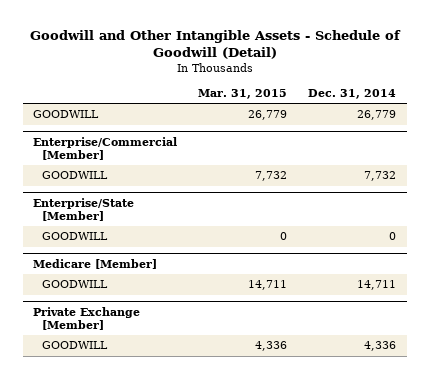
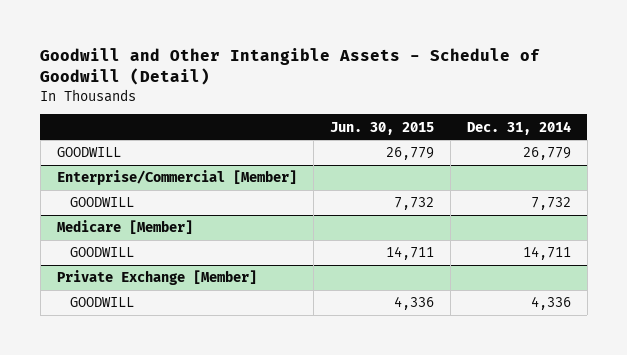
- | Mar. 31, 2015 | Dec. 31, 2014
+ | Jun. 30, 2015 | Dec. 31, 2014
- Enterprise/State [Member]
- GOODWILL | 0 | 0

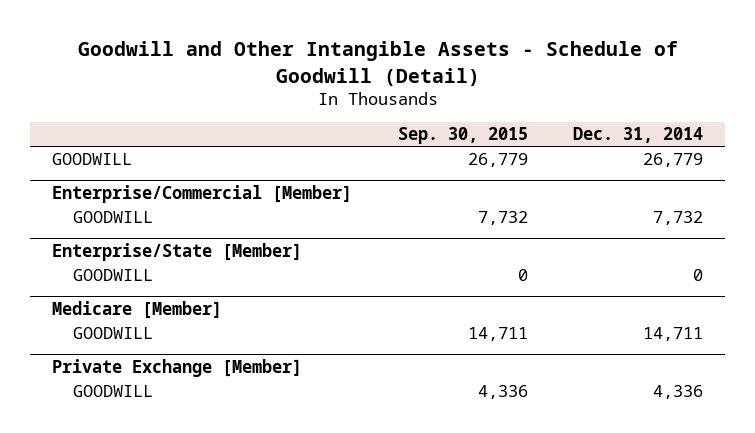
- | Jun. 30, 2015 | Dec. 31, 2014
+ | Sep. 30, 2015 | Dec. 31, 2014
+ Enterprise/State [Member]
+ GOODWILL | 0 | 0

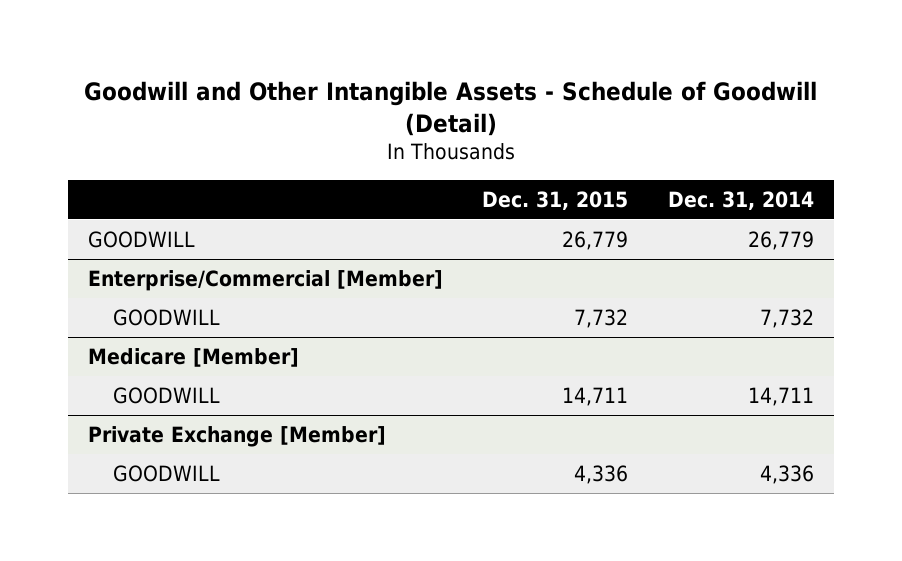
- | Sep. 30, 2015 | Dec. 31, 2014
+ | Dec. 31, 2015 | Dec. 31, 2014
- Enterprise/State [Member]
- GOODWILL | 0 | 0

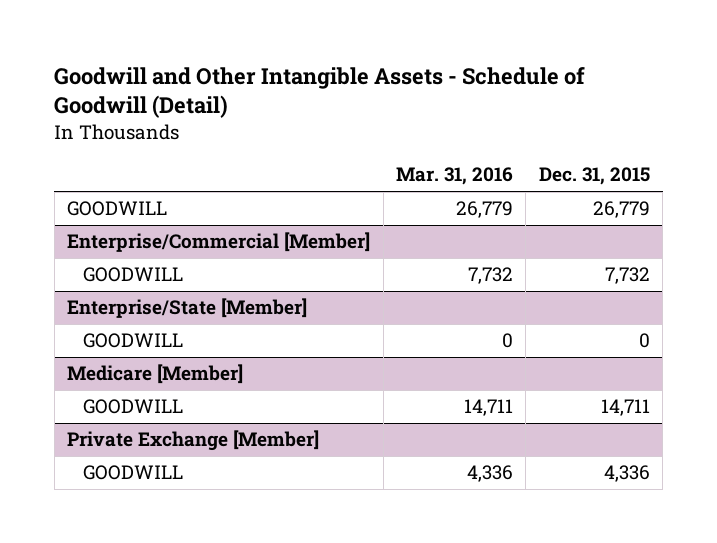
- | Dec. 31, 2015 | Dec. 31, 2014
+ | Mar. 31, 2016 | Dec. 31, 2015
+ Enterprise/State [Member]
+ GOODWILL | 0 | 0

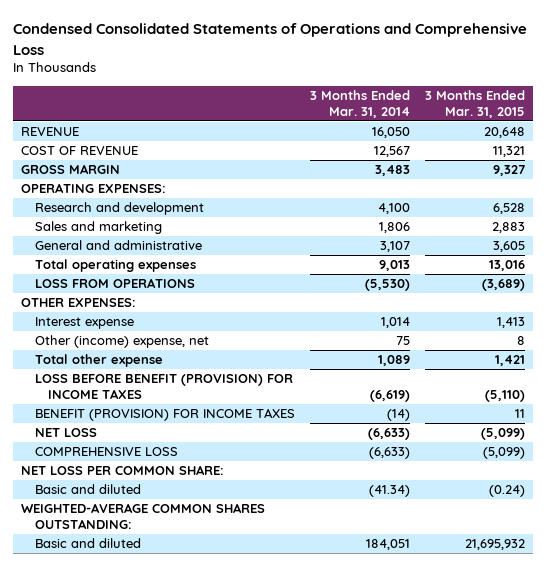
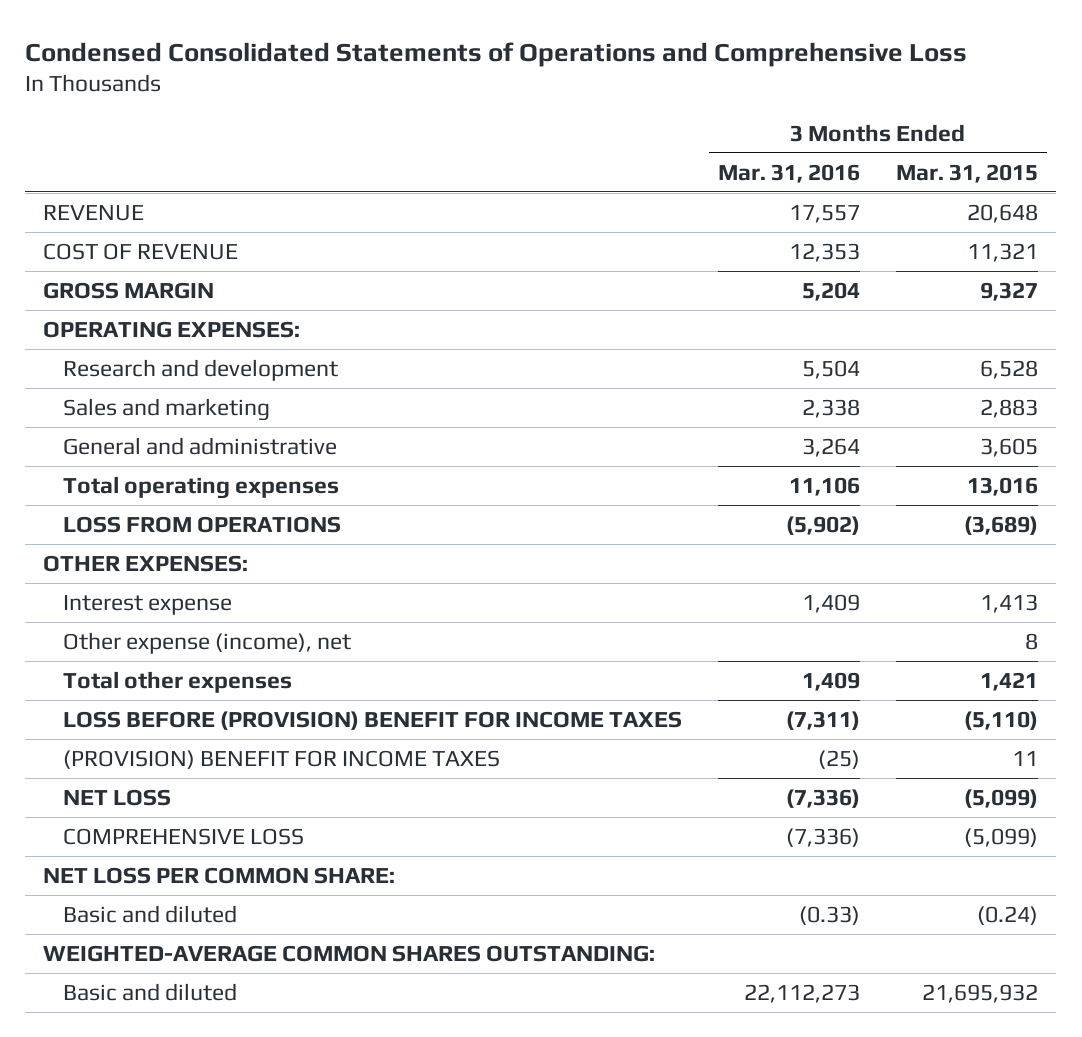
- | 3 Months Ended Mar. 31, 2014 | 3 Months Ended Mar. 31, 2015
+ | 3 Months Ended Mar. 31, 2016 | 3 Months Ended Mar. 31, 2015
- Other (income) expense, net | 75 | 8
- Total other expense | 1,089 | 1,421
- LOSS BEFORE BENEFIT (PROVISION) FOR INCOME TAXES | (6,619) | (5,110)
- BENEFIT (PROVISION) FOR INCOME TAXES | (14) | 11
+ Other expense (income), net | | 8
+ Total other expenses | 1,409 | 1,421
+ LOSS BEFORE (PROVISION) BENEFIT FOR INCOME TAXES | (7,311) | (5,110)
+ (PROVISION) BENEFIT FOR INCOME TAXES | (25) | 11

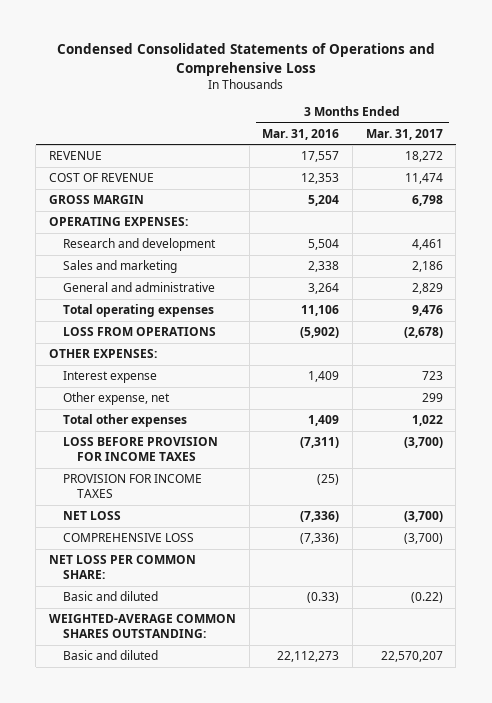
- | 3 Months Ended Mar. 31, 2016 | 3 Months Ended Mar. 31, 2015
+ | 3 Months Ended Mar. 31, 2016 | 3 Months Ended Mar. 31, 2017
- Other expense (income), net | | 8
+ Other expense, net | | 299
- LOSS BEFORE (PROVISION) BENEFIT FOR INCOME TAXES | (7,311) | (5,110)
- (PROVISION) BENEFIT FOR INCOME TAXES | (25) | 11
+ LOSS BEFORE PROVISION FOR INCOME TAXES | (7,311) | (3,700)
+ PROVISION FOR INCOME TAXES | (25) |

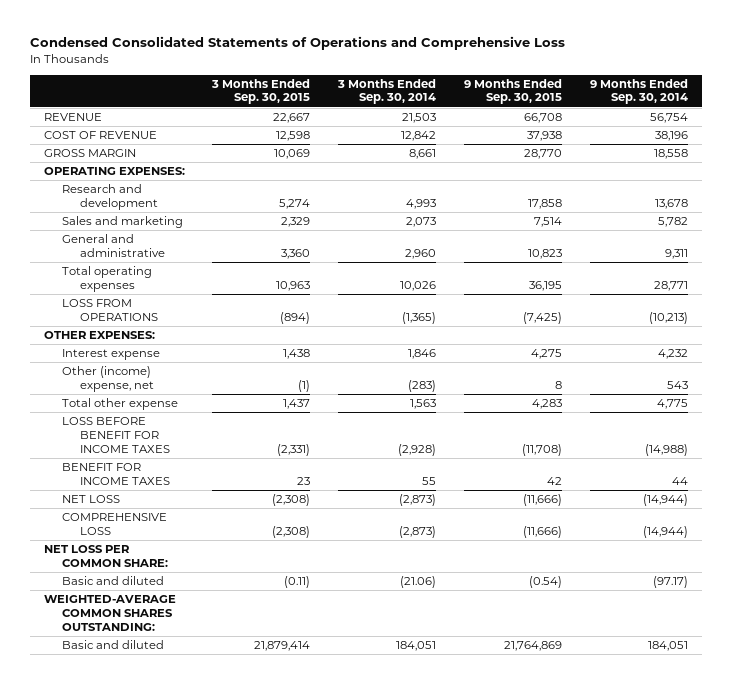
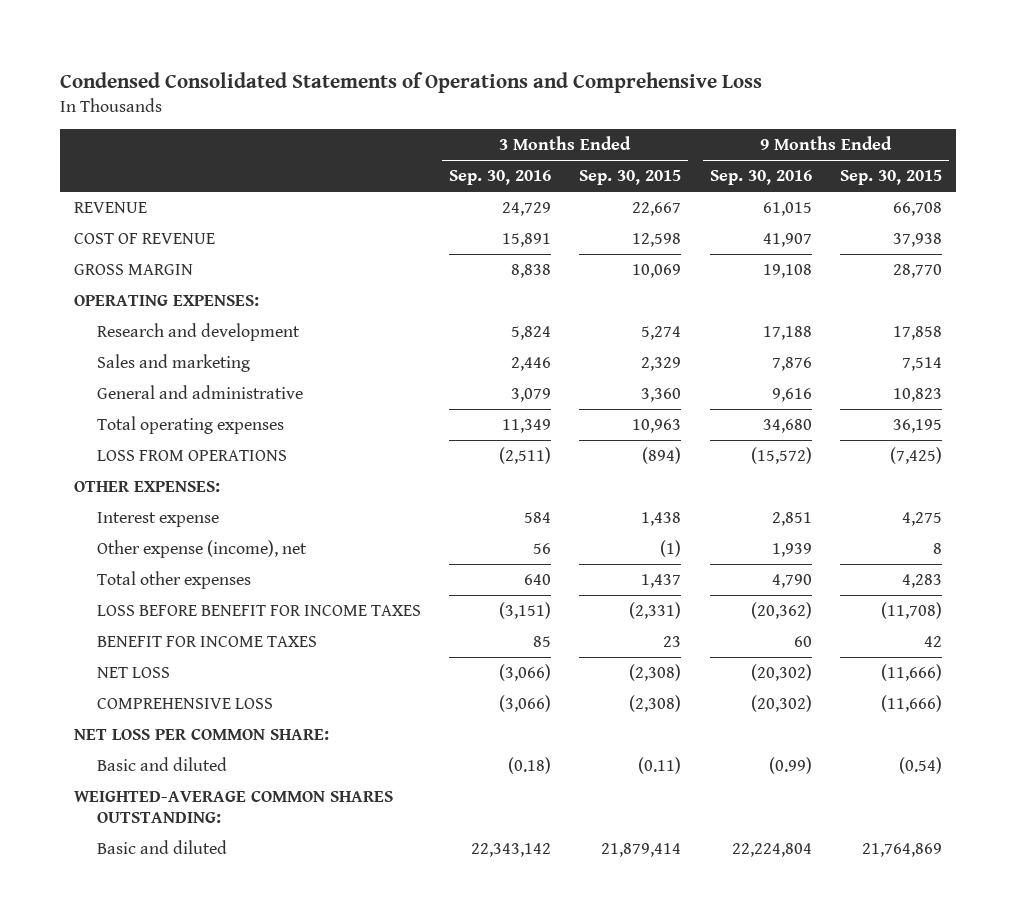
- | 3 Months Ended Sep. 30, 2015 | 3 Months Ended Sep. 30, 2014 | 9 Months Ended Sep. 30, 2015 | 9 Months Ended Sep. 30, 2014
+ | 3 Months Ended Sep. 30, 2016 | 3 Months Ended Sep. 30, 2015 | 9 Months Ended Sep. 30, 2016 | 9 Months Ended Sep. 30, 2015
- Other (income) expense, net | (1) | (283) | 8 | 543
- Total other expense | 1,437 | 1,563 | 4,283 | 4,775
+ Other expense (income), net | 56 | (1) | 1,939 | 8
+ Total other expenses | 640 | 1,437 | 4,790 | 4,283

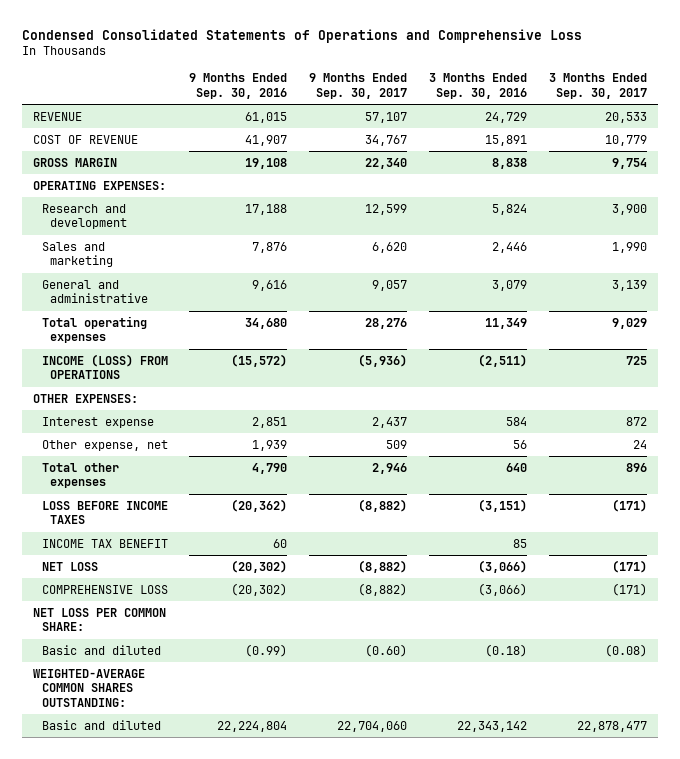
- | 3 Months Ended Sep. 30, 2016 | 3 Months Ended Sep. 30, 2015 | 9 Months Ended Sep. 30, 2016 | 9 Months Ended Sep. 30, 2015
+ | 9 Months Ended Sep. 30, 2016 | 9 Months Ended Sep. 30, 2017 | 3 Months Ended Sep. 30, 2016 | 3 Months Ended Sep. 30, 2017
- LOSS FROM OPERATIONS | (2,511) | (894) | (15,572) | (7,425)
+ INCOME (LOSS) FROM OPERATIONS | (15,572) | (5,936) | (2,511) | 725
- Other expense (income), net | 56 | (1) | 1,939 | 8
+ Other expense, net | 1,939 | 509 | 56 | 24
- LOSS BEFORE BENEFIT FOR INCOME TAXES | (3,151) | (2,331) | (20,362) | (11,708)
- BENEFIT FOR INCOME TAXES | 85 | 23 | 60 | 42
+ LOSS BEFORE INCOME TAXES | (20,362) | (8,882) | (3,151) | (171)
+ INCOME TAX BENEFIT | 60 | | 85 |

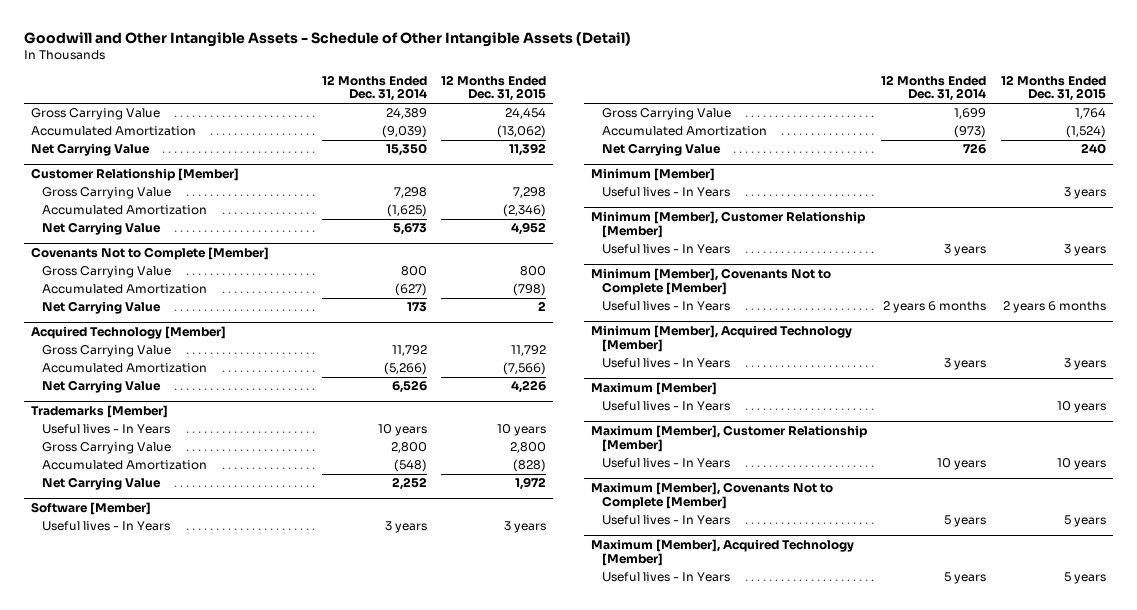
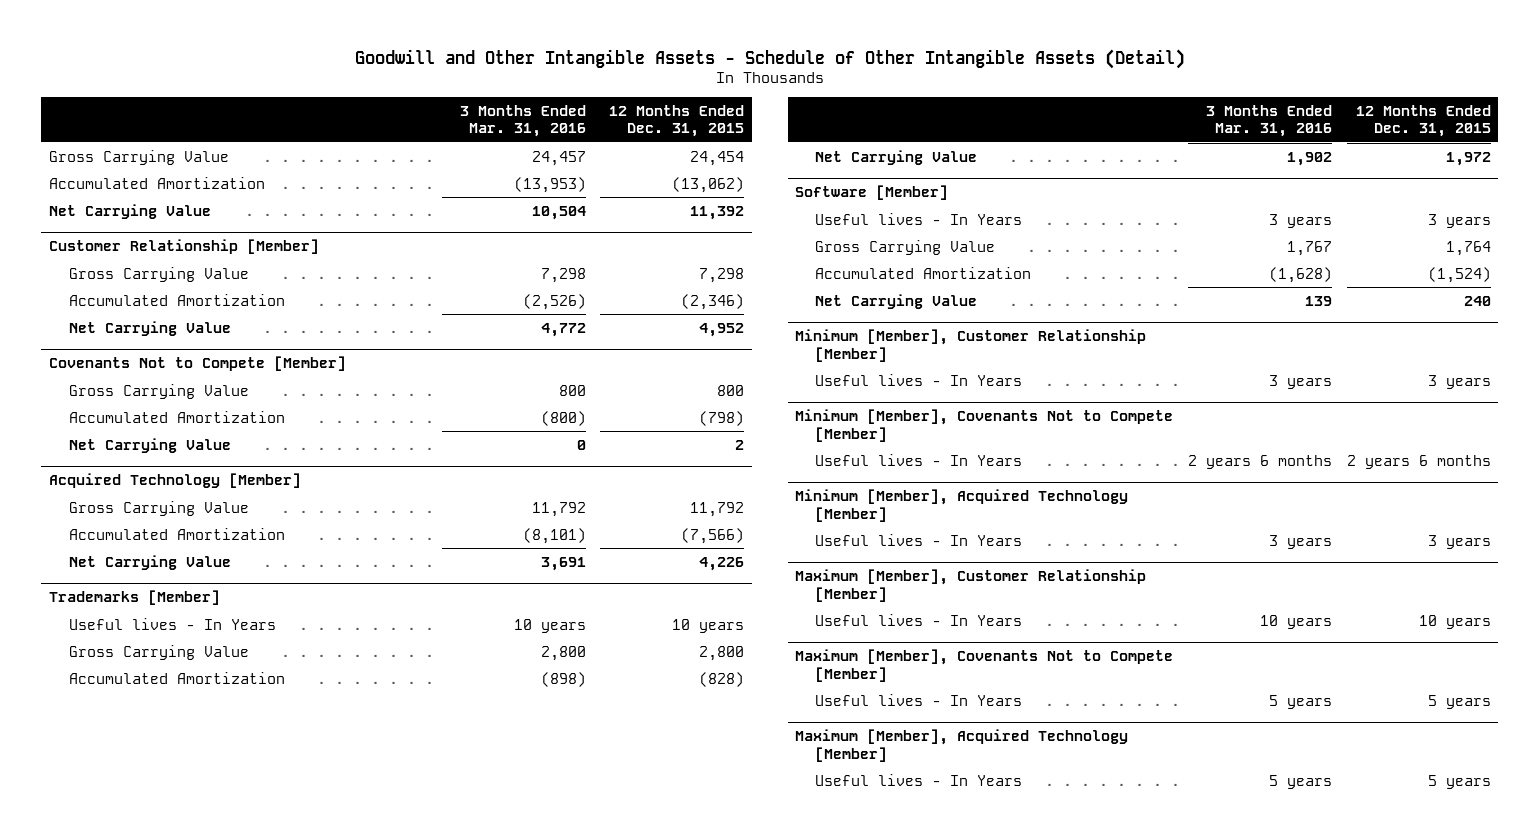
- | 12 Months Ended Dec. 31, 2014 | 12 Months Ended Dec. 31, 2015
+ | 3 Months Ended Mar. 31, 2016 | 12 Months Ended Dec. 31, 2015
- Covenants Not to Complete [Member]
+ Covenants Not to Compete [Member]
- Minimum [Member]
- Useful lives - In Years | | 3 years
- Minimum [Member], Covenants Not to Complete [Member]
+ Minimum [Member], Covenants Not to Compete [Member]
- Maximum [Member]
- Useful lives - In Years | | 10 years
- Maximum [Member], Covenants Not to Complete [Member]
+ Maximum [Member], Covenants Not to Compete [Member]

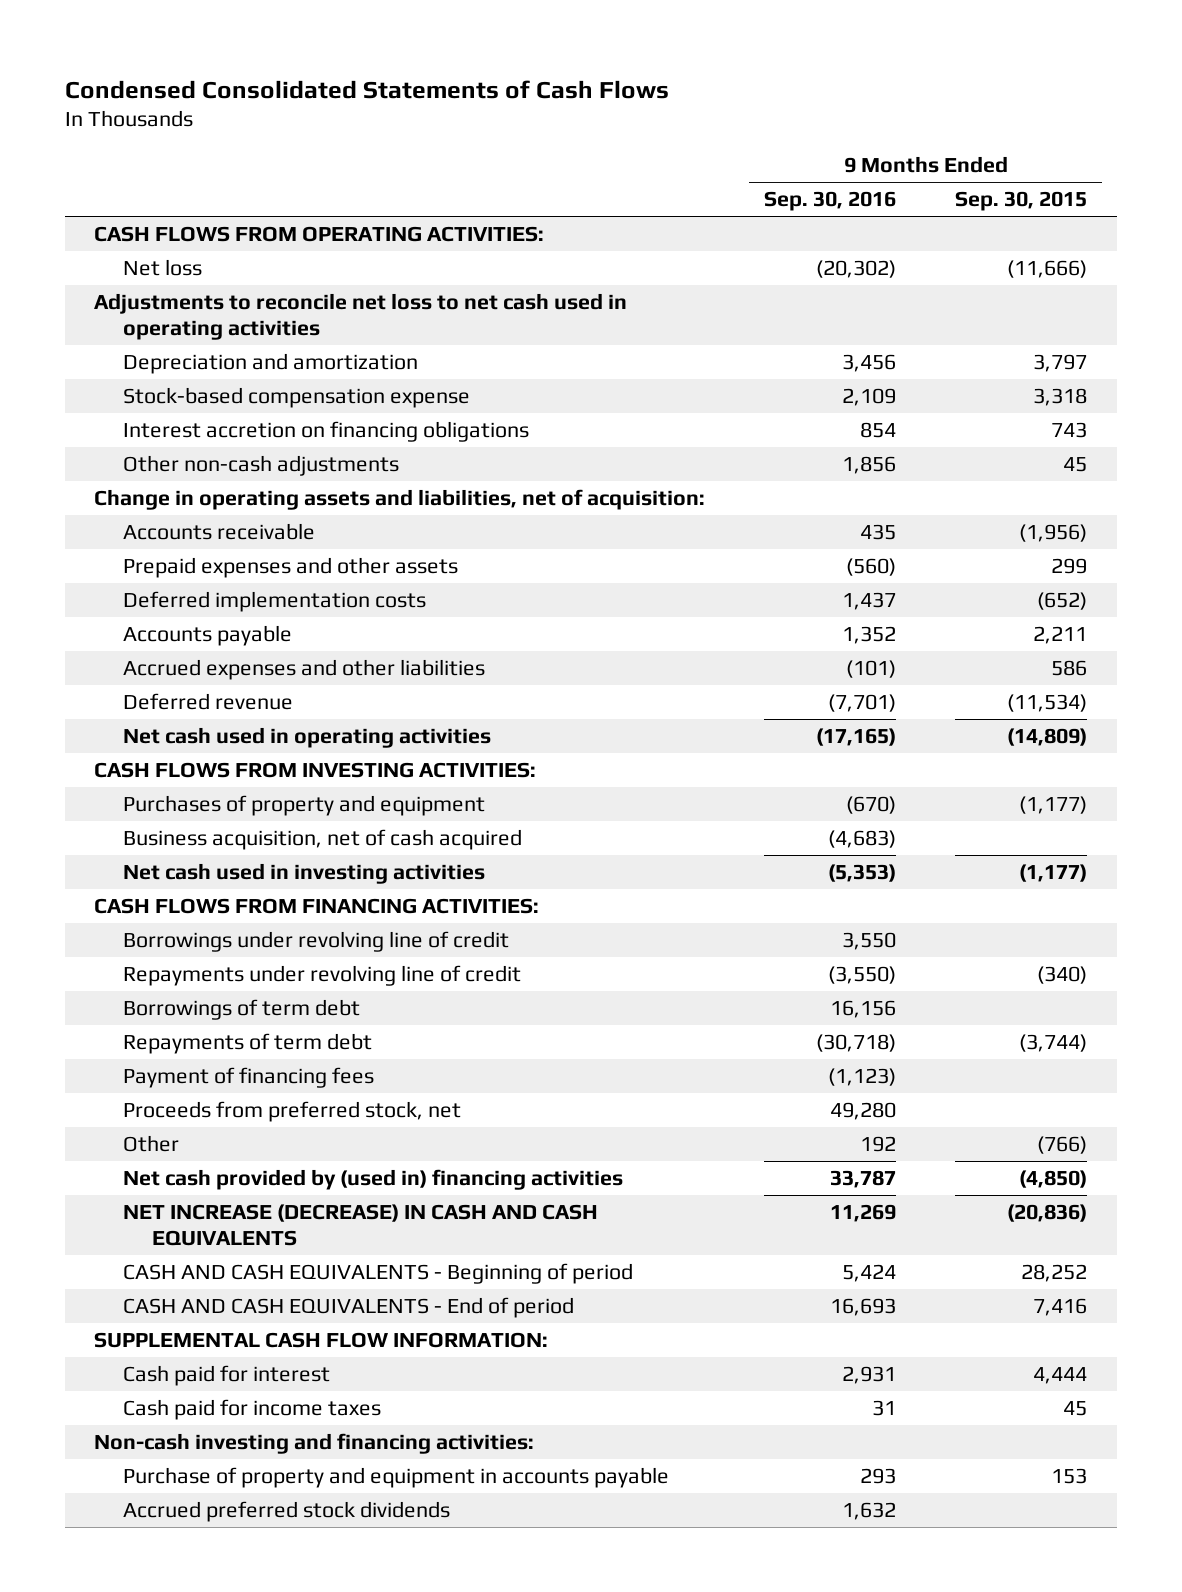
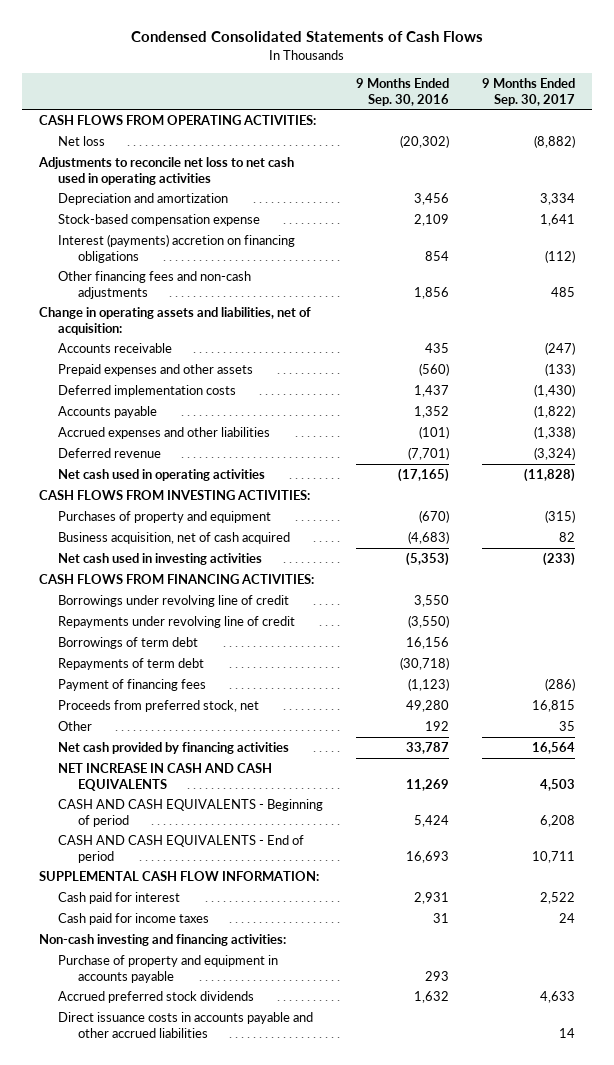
- | 9 Months Ended Sep. 30, 2016 | 9 Months Ended Sep. 30, 2015
+ | 9 Months Ended Sep. 30, 2016 | 9 Months Ended Sep. 30, 2017
- Interest accretion on financing obligations | 854 | 743
- Other non-cash adjustments | 1,856 | 45
+ Interest (payments) accretion on financing obligations | 854 | (112)
+ Other financing fees and non-cash adjustments | 1,856 | 485
- Net cash provided by (used in) financing activities | 33,787 | (4,850)
- NET INCREASE (DECREASE) IN CASH AND CASH EQUIVALENTS | 11,269 | (20,836)
+ Net cash provided by financing activities | 33,787 | 16,564
+ NET INCREASE IN CASH AND CASH EQUIVALENTS | 11,269 | 4,503
+ Direct issuance costs in accounts payable and other accrued liabilities | | 14

